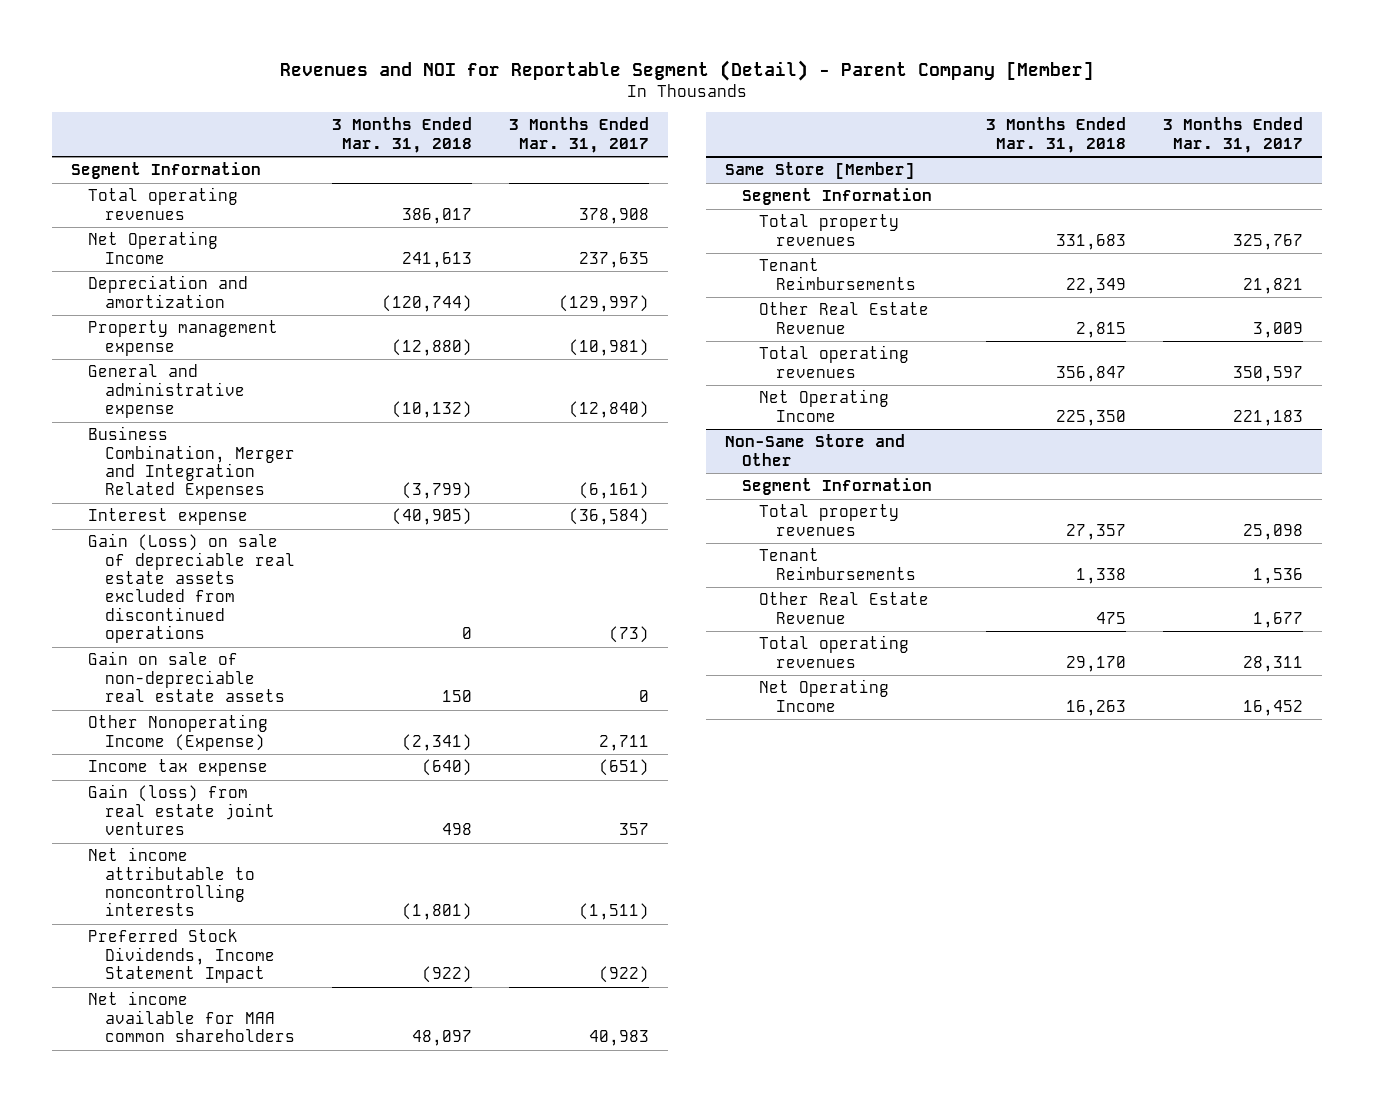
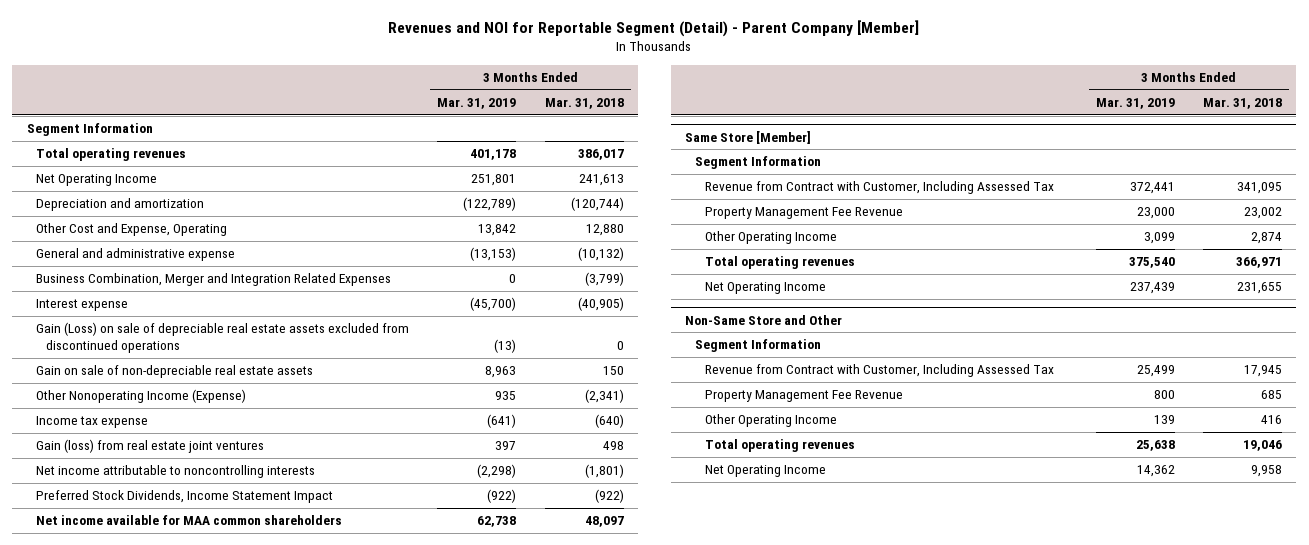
- | 3 Months Ended Mar. 31, 2018 | 3 Months Ended Mar. 31, 2017
+ | 3 Months Ended Mar. 31, 2019 | 3 Months Ended Mar. 31, 2018
- Property management expense | (12,880) | (10,981)
+ Other Cost and Expense, Operating | 13,842 | 12,880
@ Same Store [Member]
- Total property revenues | 331,683 | 325,767
- Tenant Reimbursements | 22,349 | 21,821
- Other Real Estate Revenue | 2,815 | 3,009
- Total operating revenues | 356,847 | 350,597
- Net Operating Income | 225,350 | 221,183
+ Revenue from Contract with Customer, Including Assessed Tax | 372,441 | 341,095
+ Property Management Fee Revenue | 23,000 | 23,002
+ Other Operating Income | 3,099 | 2,874
+ Total operating revenues | 375,540 | 366,971
+ Net Operating Income | 237,439 | 231,655
@ Non-Same Store and Other
- Total property revenues | 27,357 | 25,098
- Tenant Reimbursements | 1,338 | 1,536
- Other Real Estate Revenue | 475 | 1,677
- Total operating revenues | 29,170 | 28,311
- Net Operating Income | 16,263 | 16,452
+ Revenue from Contract with Customer, Including Assessed Tax | 25,499 | 17,945
+ Property Management Fee Revenue | 800 | 685
+ Other Operating Income | 139 | 416
+ Total operating revenues | 25,638 | 19,046
+ Net Operating Income | 14,362 | 9,958

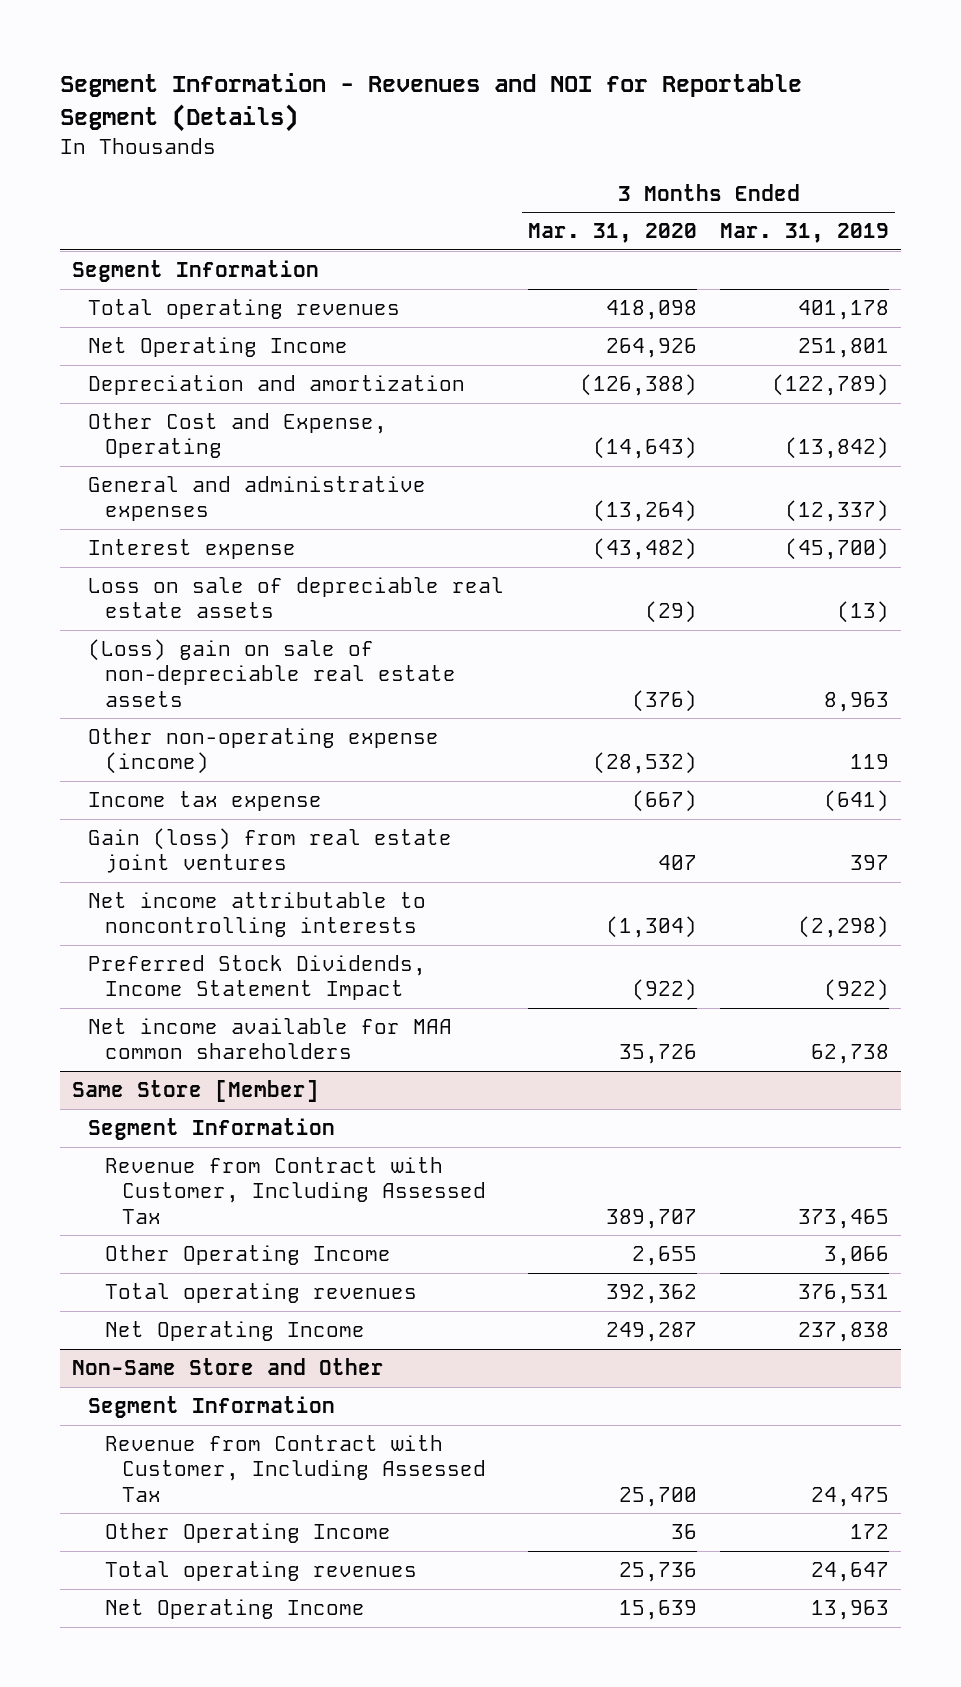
- Revenues and NOI for Reportable Segment (Detail) - Parent Company [Member]
+ Segment Information - Revenues and NOI for Reportable Segment (Details)
- | 3 Months Ended Mar. 31, 2019 | 3 Months Ended Mar. 31, 2018
+ | 3 Months Ended Mar. 31, 2020 | 3 Months Ended Mar. 31, 2019
- Other Cost and Expense, Operating | 13,842 | 12,880
- General and administrative expense | (13,153) | (10,132)
- Business Combination, Merger and Integration Related Expenses | 0 | (3,799)
+ Other Cost and Expense, Operating | (14,643) | (13,842)
+ General and administrative expenses | (13,264) | (12,337)
- Gain (Loss) on sale of depreciable real estate assets excluded from discontinued operations | (13) | 0
- Gain on sale of non-depreciable real estate assets | 8,963 | 150
- Other Nonoperating Income (Expense) | 935 | (2,341)
+ Loss on sale of depreciable real estate assets | (29) | (13)
+ (Loss) gain on sale of non-depreciable real estate assets | (376) | 8,963
+ Other non-operating expense (income) | (28,532) | 119
@ Same Store [Member]
- Revenue from Contract with Customer, Including Assessed Tax | 372,441 | 341,095
- Property Management Fee Revenue | 23,000 | 23,002
- Other Operating Income | 3,099 | 2,874
- Total operating revenues | 375,540 | 366,971
- Net Operating Income | 237,439 | 231,655
+ Revenue from Contract with Customer, Including Assessed Tax | 389,707 | 373,465
+ Other Operating Income | 2,655 | 3,066
+ Total operating revenues | 392,362 | 376,531
+ Net Operating Income | 249,287 | 237,838
@ Non-Same Store and Other
- Revenue from Contract with Customer, Including Assessed Tax | 25,499 | 17,945
- Property Management Fee Revenue | 800 | 685
- Other Operating Income | 139 | 416
- Total operating revenues | 25,638 | 19,046
- Net Operating Income | 14,362 | 9,958
+ Revenue from Contract with Customer, Including Assessed Tax | 25,700 | 24,475
+ Other Operating Income | 36 | 172
+ Total operating revenues | 25,736 | 24,647
+ Net Operating Income | 15,639 | 13,963

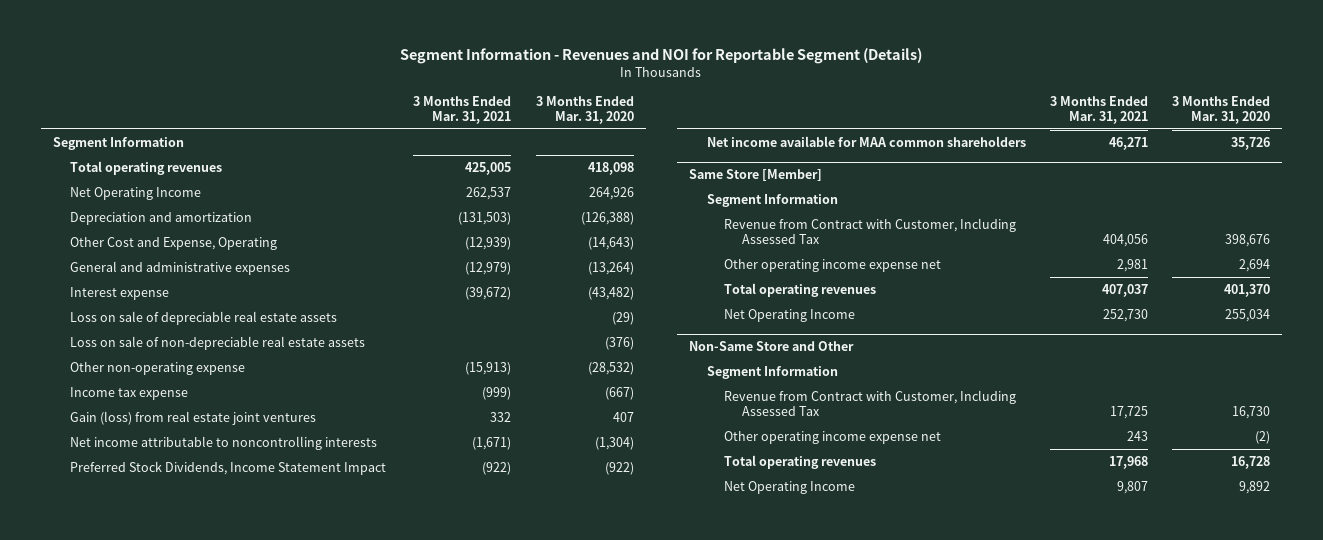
- | 3 Months Ended Mar. 31, 2020 | 3 Months Ended Mar. 31, 2019
+ | 3 Months Ended Mar. 31, 2021 | 3 Months Ended Mar. 31, 2020
- (Loss) gain on sale of non-depreciable real estate assets | (376) | 8,963
- Other non-operating expense (income) | (28,532) | 119
+ Loss on sale of non-depreciable real estate assets | | (376)
+ Other non-operating expense | (15,913) | (28,532)
@ Same Store [Member]
- Revenue from Contract with Customer, Including Assessed Tax | 389,707 | 373,465
- Other Operating Income | 2,655 | 3,066
- Total operating revenues | 392,362 | 376,531
- Net Operating Income | 249,287 | 237,838
+ Revenue from Contract with Customer, Including Assessed Tax | 404,056 | 398,676
+ Other operating income expense net | 2,981 | 2,694
+ Total operating revenues | 407,037 | 401,370
+ Net Operating Income | 252,730 | 255,034
@ Non-Same Store and Other
- Revenue from Contract with Customer, Including Assessed Tax | 25,700 | 24,475
- Other Operating Income | 36 | 172
- Total operating revenues | 25,736 | 24,647
- Net Operating Income | 15,639 | 13,963
+ Revenue from Contract with Customer, Including Assessed Tax | 17,725 | 16,730
+ Other operating income expense net | 243 | (2)
+ Total operating revenues | 17,968 | 16,728
+ Net Operating Income | 9,807 | 9,892

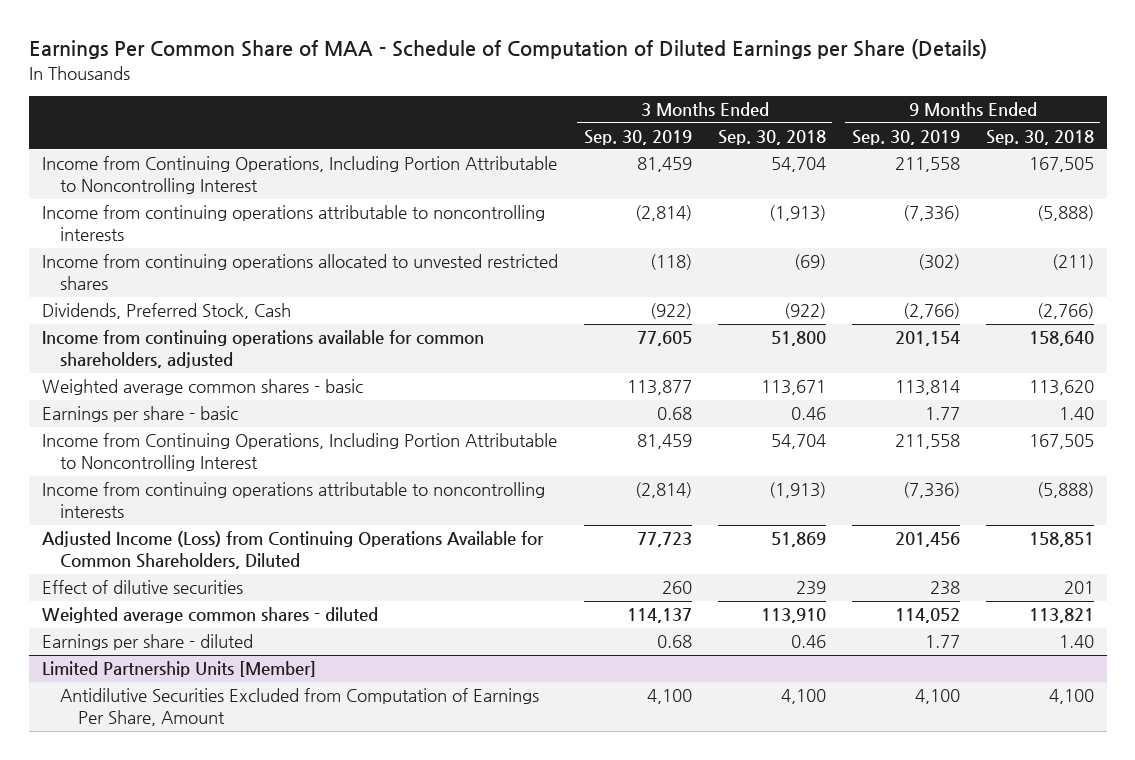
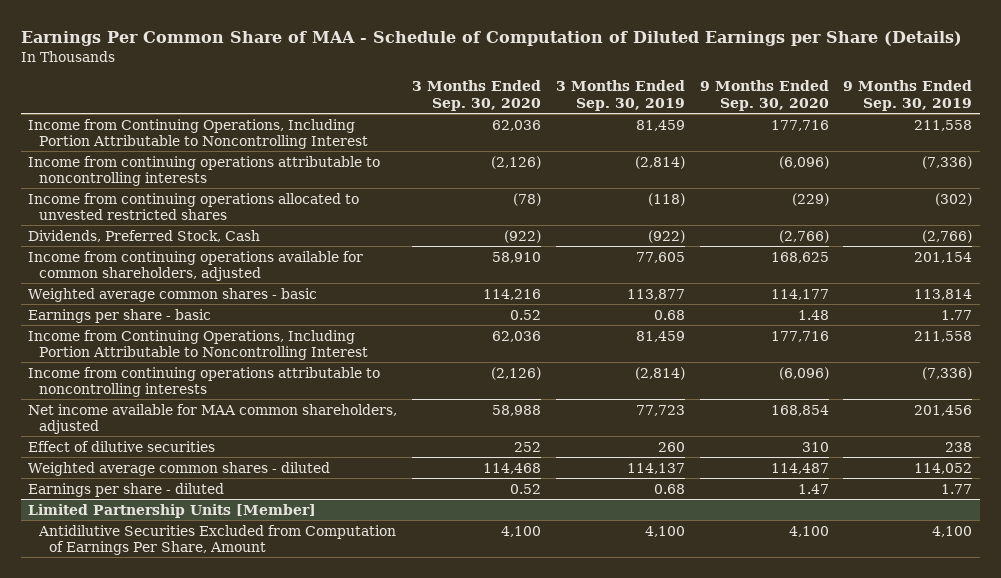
- | 3 Months Ended Sep. 30, 2019 | 3 Months Ended Sep. 30, 2018 | 9 Months Ended Sep. 30, 2019 | 9 Months Ended Sep. 30, 2018
+ | 3 Months Ended Sep. 30, 2020 | 3 Months Ended Sep. 30, 2019 | 9 Months Ended Sep. 30, 2020 | 9 Months Ended Sep. 30, 2019
- Adjusted Income (Loss) from Continuing Operations Available for Common Shareholders, Diluted | 77,723 | 51,869 | 201,456 | 158,851
+ Net income available for MAA common shareholders, adjusted | 58,988 | 77,723 | 168,854 | 201,456

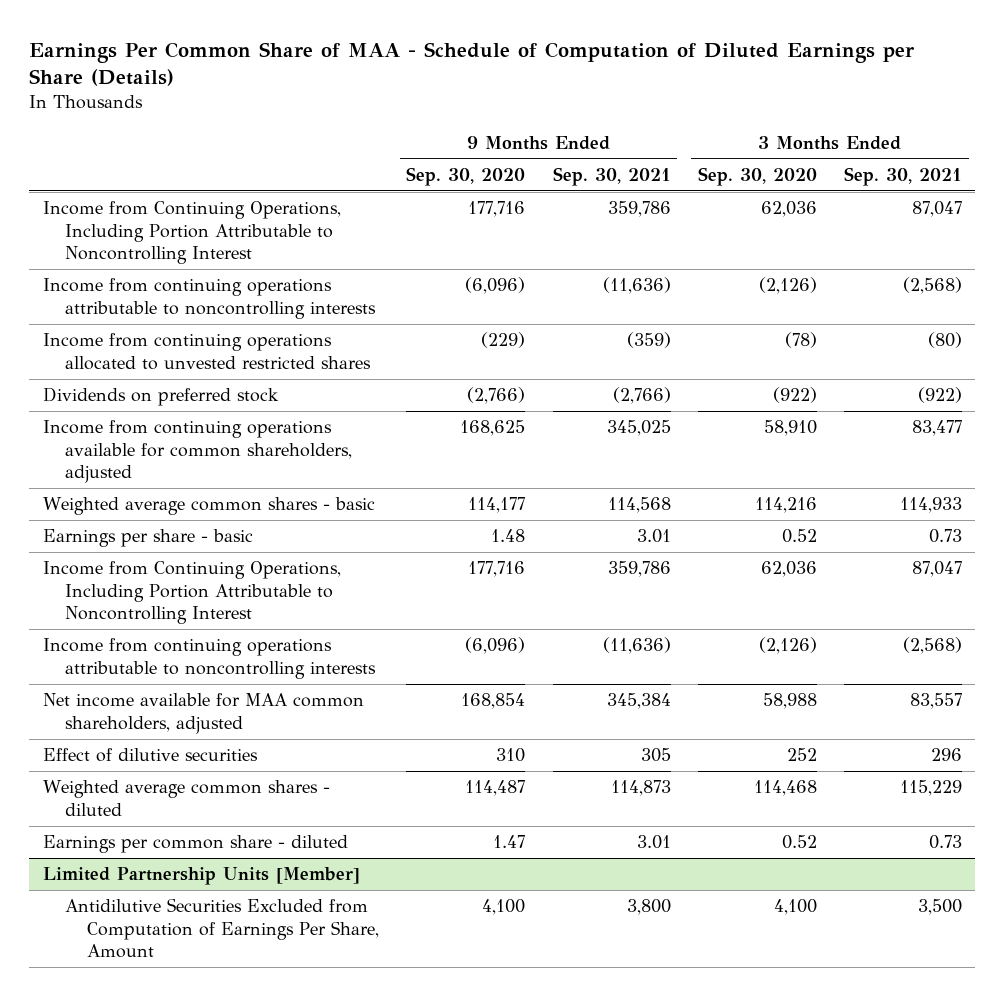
- | 3 Months Ended Sep. 30, 2020 | 3 Months Ended Sep. 30, 2019 | 9 Months Ended Sep. 30, 2020 | 9 Months Ended Sep. 30, 2019
+ | 9 Months Ended Sep. 30, 2020 | 9 Months Ended Sep. 30, 2021 | 3 Months Ended Sep. 30, 2020 | 3 Months Ended Sep. 30, 2021
- Dividends, Preferred Stock, Cash | (922) | (922) | (2,766) | (2,766)
+ Dividends on preferred stock | (2,766) | (2,766) | (922) | (922)
- Earnings per share - diluted | 0.52 | 0.68 | 1.47 | 1.77
+ Earnings per common share - diluted | 1.47 | 3.01 | 0.52 | 0.73

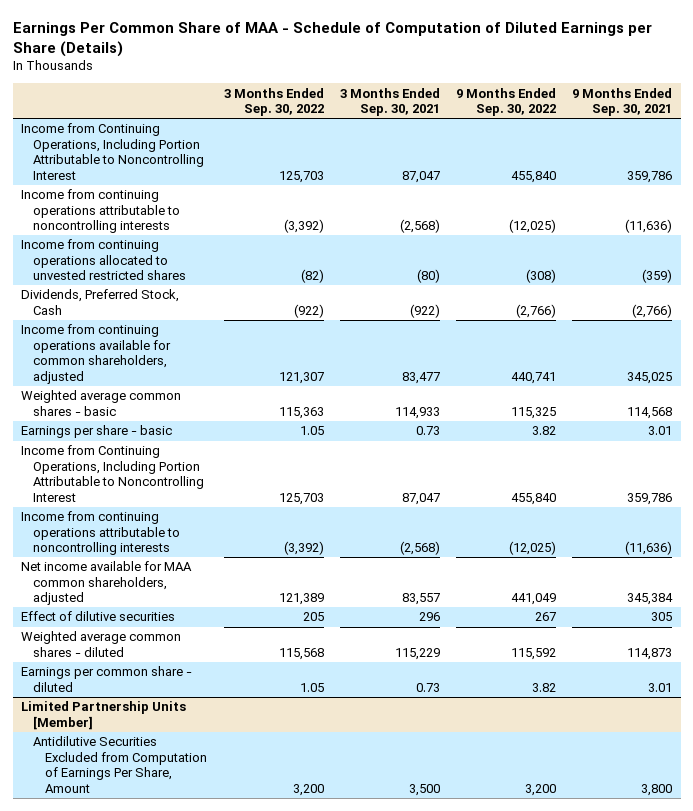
- | 9 Months Ended Sep. 30, 2020 | 9 Months Ended Sep. 30, 2021 | 3 Months Ended Sep. 30, 2020 | 3 Months Ended Sep. 30, 2021
+ | 3 Months Ended Sep. 30, 2022 | 3 Months Ended Sep. 30, 2021 | 9 Months Ended Sep. 30, 2022 | 9 Months Ended Sep. 30, 2021
- Dividends on preferred stock | (2,766) | (2,766) | (922) | (922)
+ Dividends, Preferred Stock, Cash | (922) | (922) | (2,766) | (2,766)

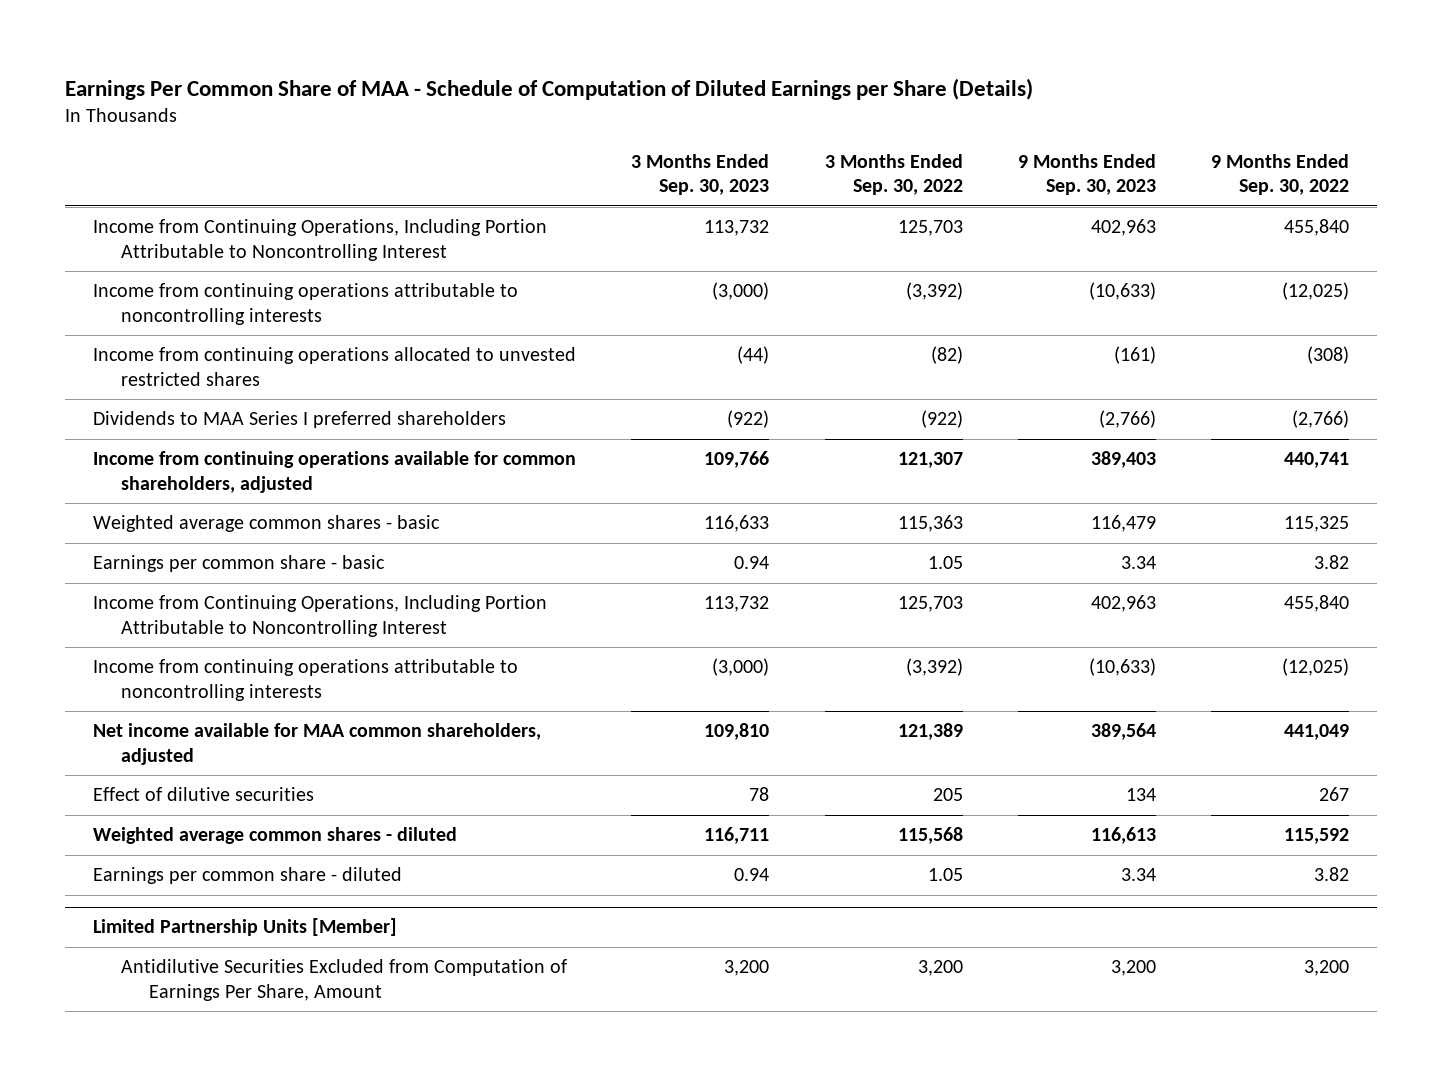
- | 3 Months Ended Sep. 30, 2022 | 3 Months Ended Sep. 30, 2021 | 9 Months Ended Sep. 30, 2022 | 9 Months Ended Sep. 30, 2021
+ | 3 Months Ended Sep. 30, 2023 | 3 Months Ended Sep. 30, 2022 | 9 Months Ended Sep. 30, 2023 | 9 Months Ended Sep. 30, 2022
- Dividends, Preferred Stock, Cash | (922) | (922) | (2,766) | (2,766)
+ Dividends to MAA Series I preferred shareholders | (922) | (922) | (2,766) | (2,766)
- Earnings per share - basic | 1.05 | 0.73 | 3.82 | 3.01
+ Earnings per common share - basic | 0.94 | 1.05 | 3.34 | 3.82

